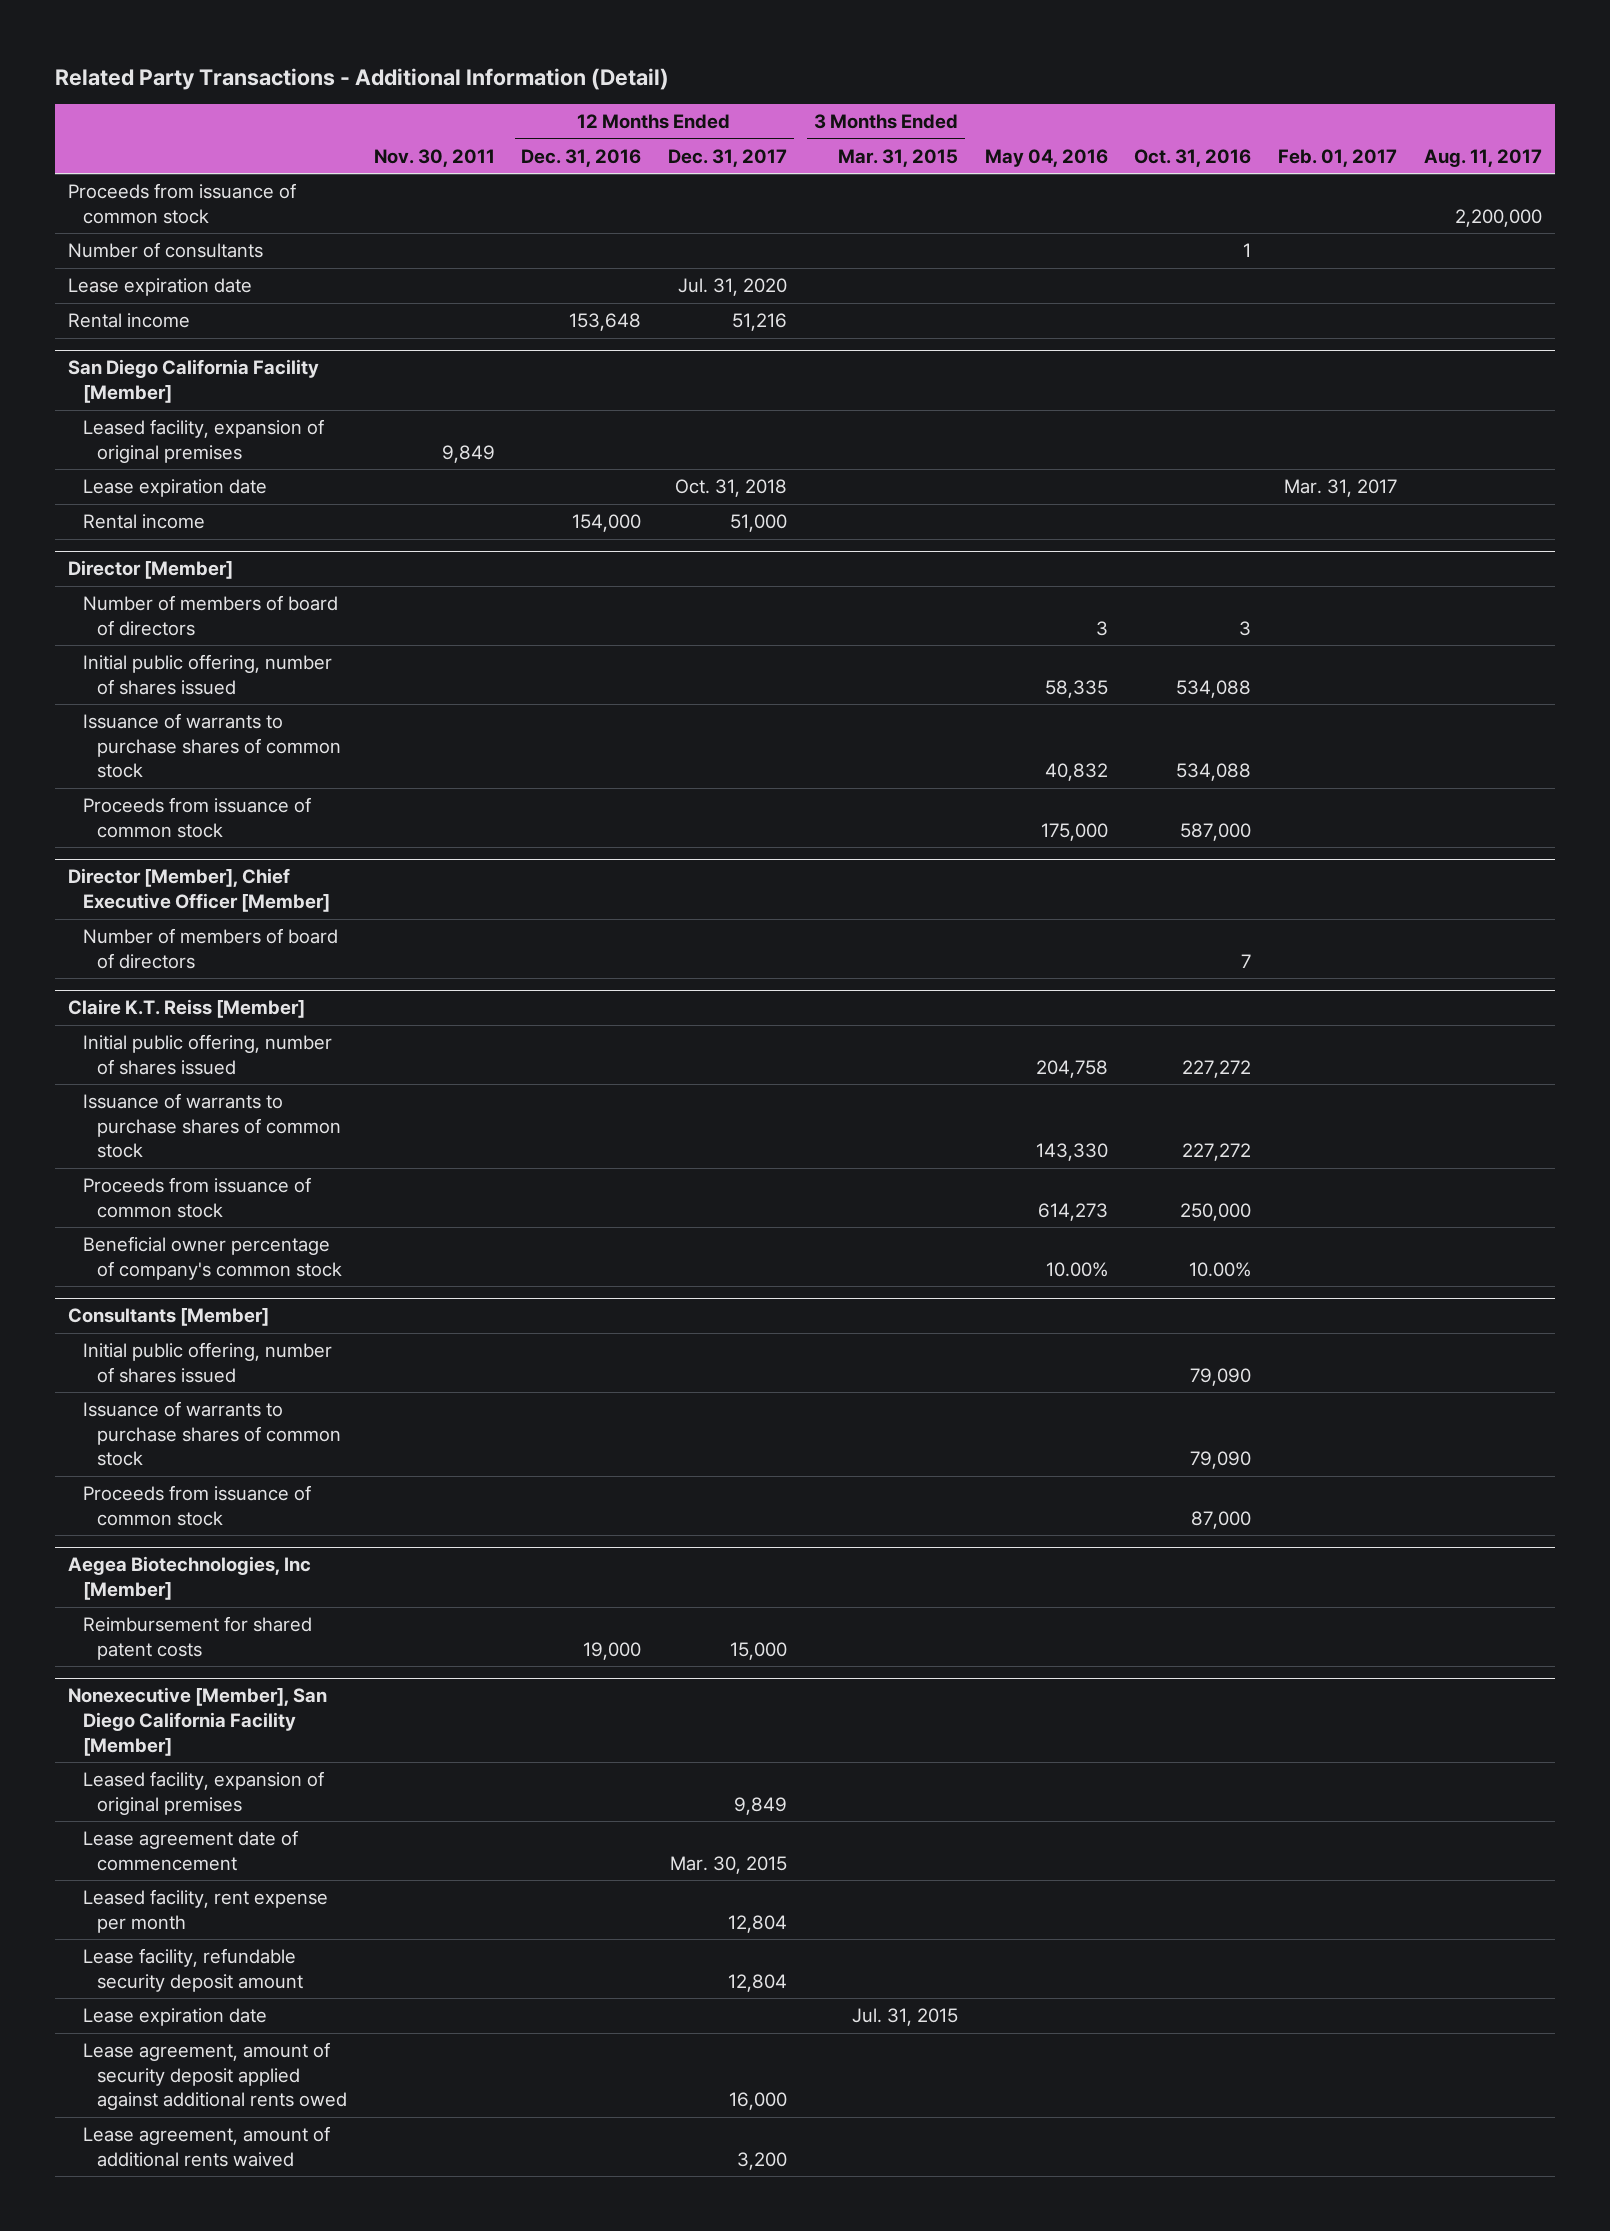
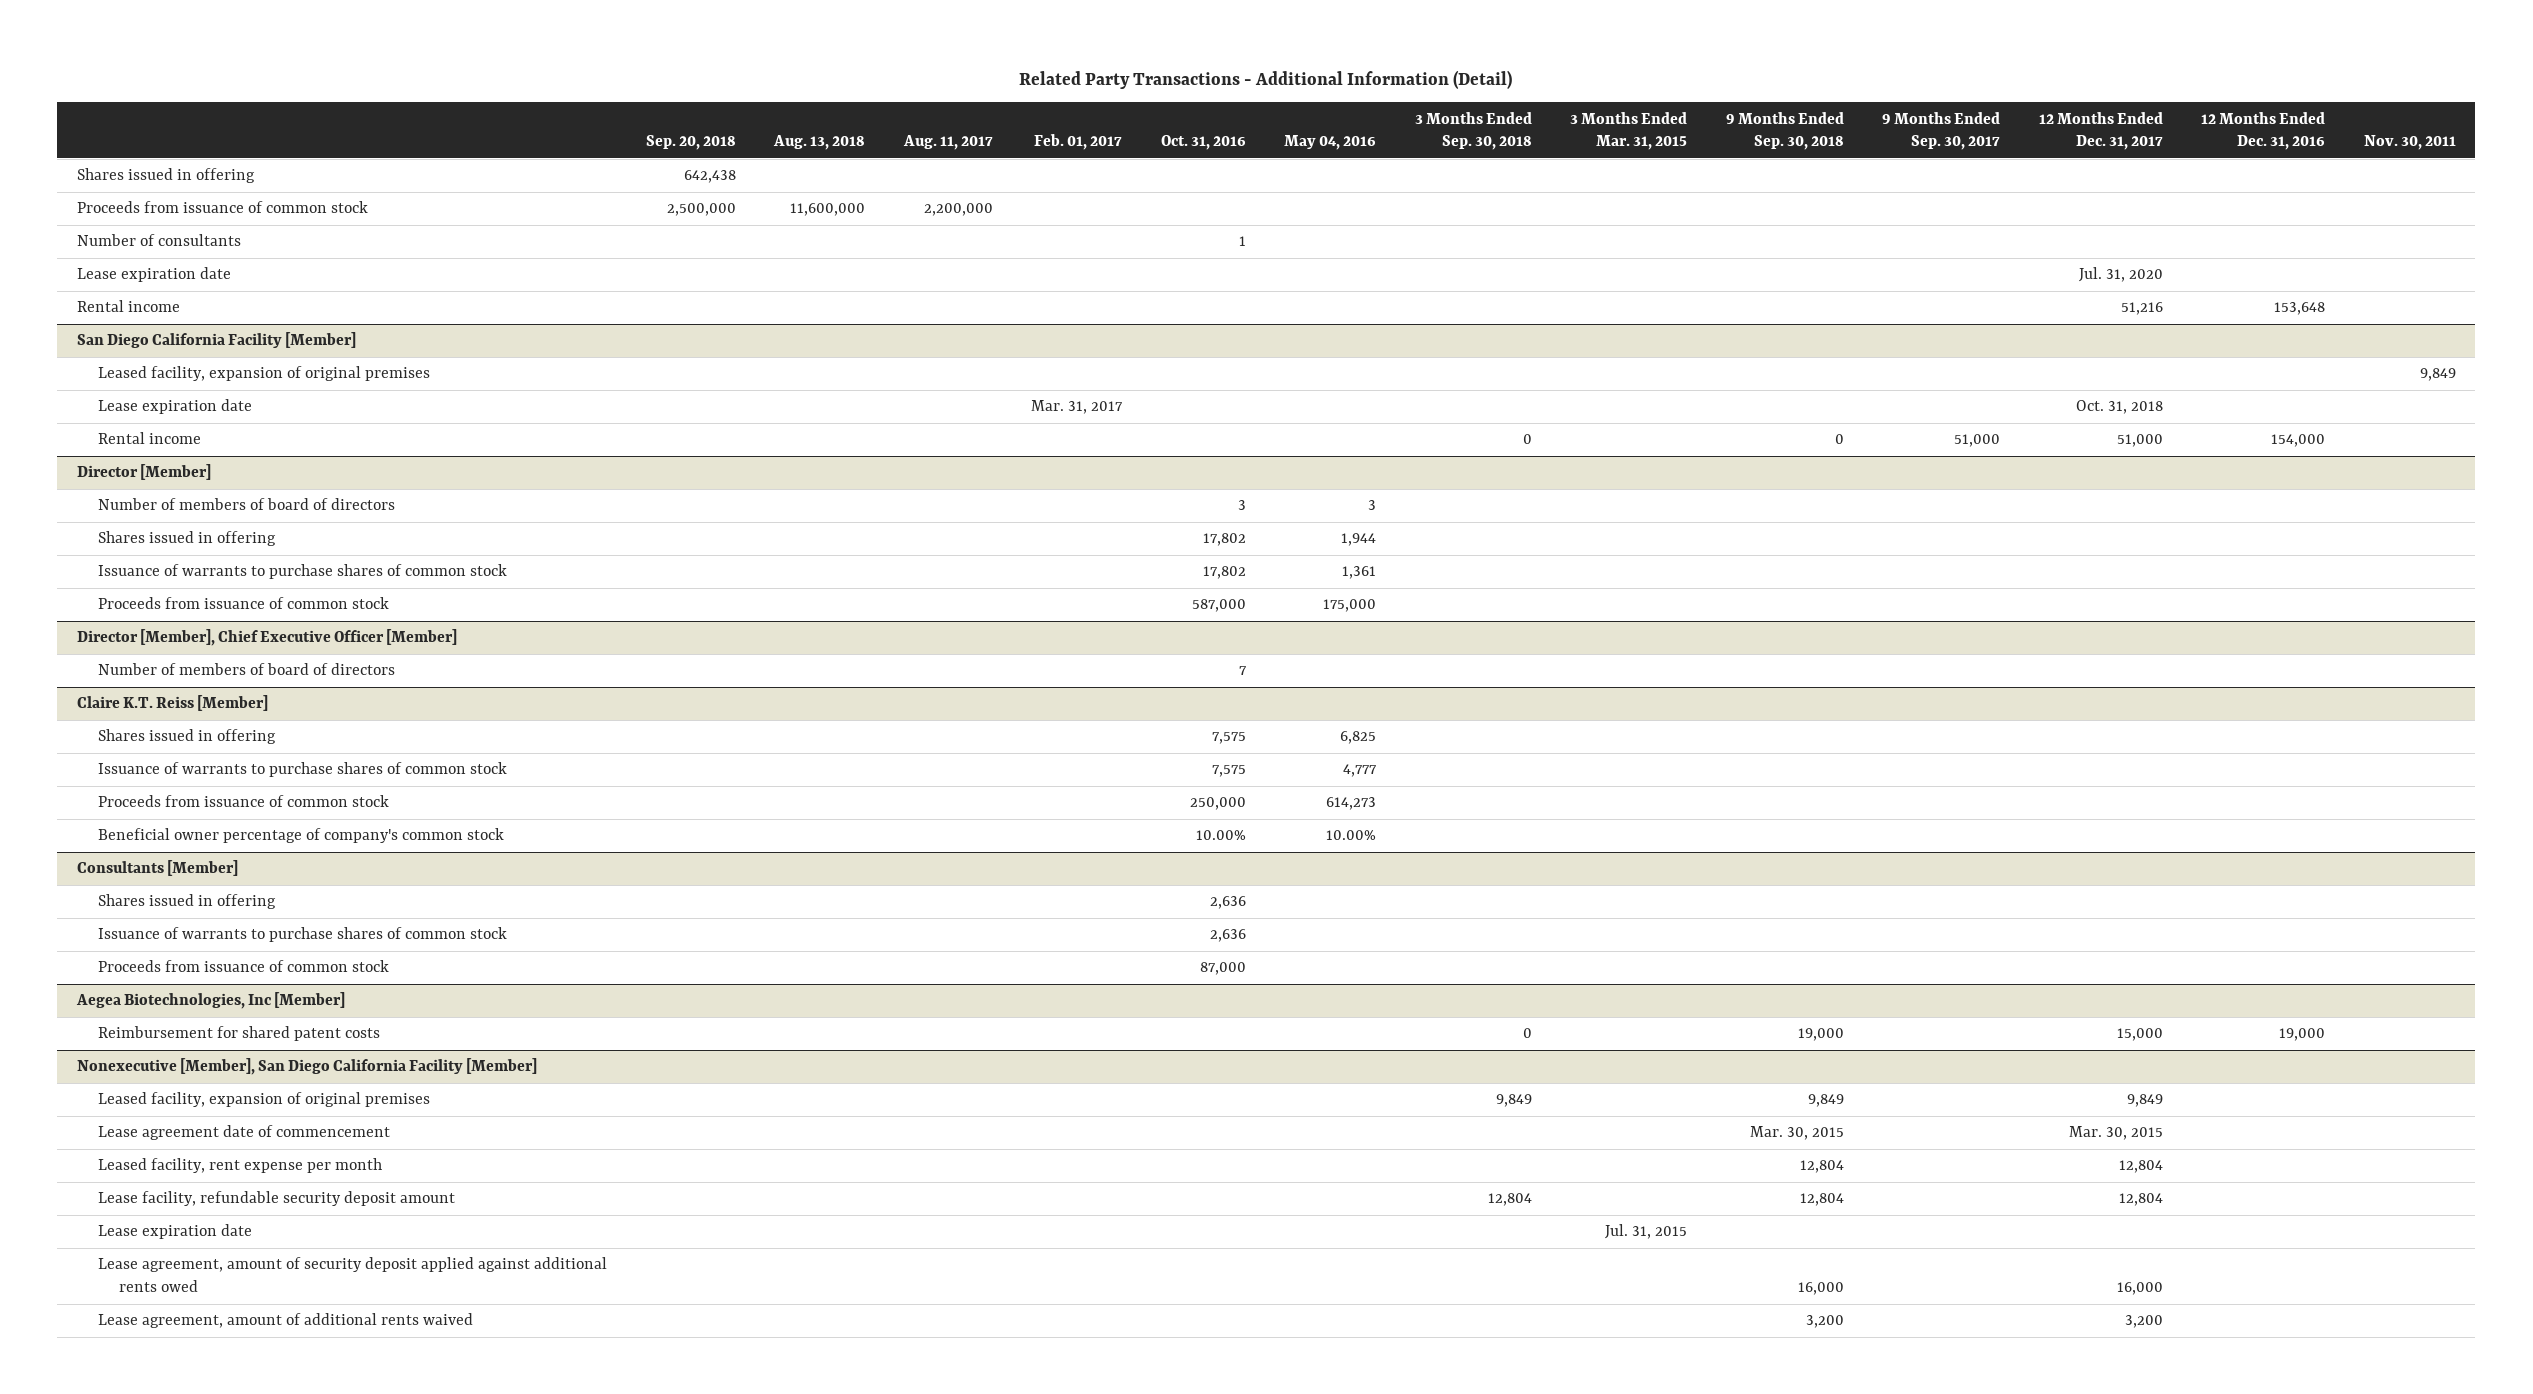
- | Nov. 30, 2011 | 12 Months Ended Dec. 31, 2016 | 12 Months Ended Dec. 31, 2017 | 3 Months Ended Mar. 31, 2015 | May 04, 2016 | Oct. 31, 2016 | Feb. 01, 2017 | Aug. 11, 2017
+ | Sep. 20, 2018 | Aug. 13, 2018 | Aug. 11, 2017 | Feb. 01, 2017 | Oct. 31, 2016 | May 04, 2016 | 3 Months Ended Sep. 30, 2018 | 3 Months Ended Mar. 31, 2015 | 9 Months Ended Sep. 30, 2018 | 9 Months Ended Sep. 30, 2017 | 12 Months Ended Dec. 31, 2017 | 12 Months Ended Dec. 31, 2016 | Nov. 30, 2011
+ Shares issued in offering | 642,438 | | | | | | | | | | | |
@ Director [Member]
- Initial public offering, number of shares issued | | | | | 58,335 | 534,088 | |
- Issuance of warrants to purchase shares of common stock | | | | | 40,832 | 534,088 | |
+ Shares issued in offering | | | | | 17,802 | 1,944 | | | | | | |
+ Issuance of warrants to purchase shares of common stock | | | | | 17,802 | 1,361 | | | | | | |
@ Claire K.T. Reiss [Member]
- Initial public offering, number of shares issued | | | | | 204,758 | 227,272 | |
- Issuance of warrants to purchase shares of common stock | | | | | 143,330 | 227,272 | |
+ Shares issued in offering | | | | | 7,575 | 6,825 | | | | | | |
+ Issuance of warrants to purchase shares of common stock | | | | | 7,575 | 4,777 | | | | | | |
@ Consultants [Member]
- Initial public offering, number of shares issued | | | | | | 79,090 | |
- Issuance of warrants to purchase shares of common stock | | | | | | 79,090 | |
+ Shares issued in offering | | | | | 2,636 | | | | | | | |
+ Issuance of warrants to purchase shares of common stock | | | | | 2,636 | | | | | | | |

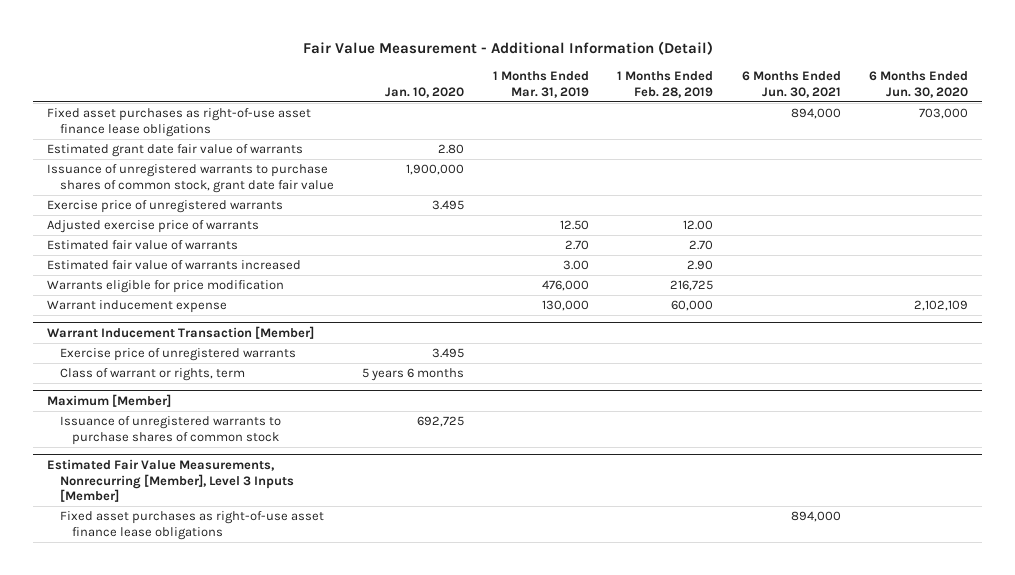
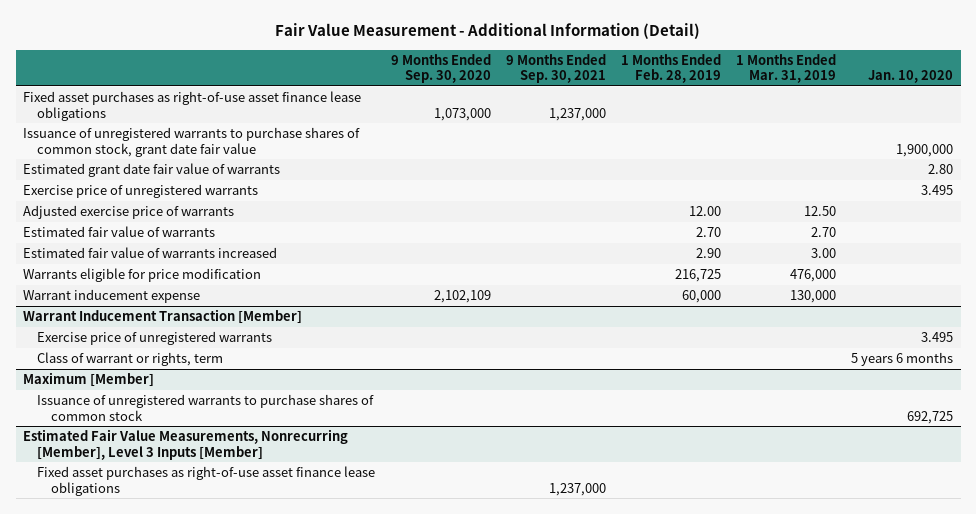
- | Jan. 10, 2020 | 1 Months Ended Mar. 31, 2019 | 1 Months Ended Feb. 28, 2019 | 6 Months Ended Jun. 30, 2021 | 6 Months Ended Jun. 30, 2020
+ | 9 Months Ended Sep. 30, 2020 | 9 Months Ended Sep. 30, 2021 | 1 Months Ended Feb. 28, 2019 | 1 Months Ended Mar. 31, 2019 | Jan. 10, 2020
moved down: Estimated grant date fair value of warrants | | | | | 2.80

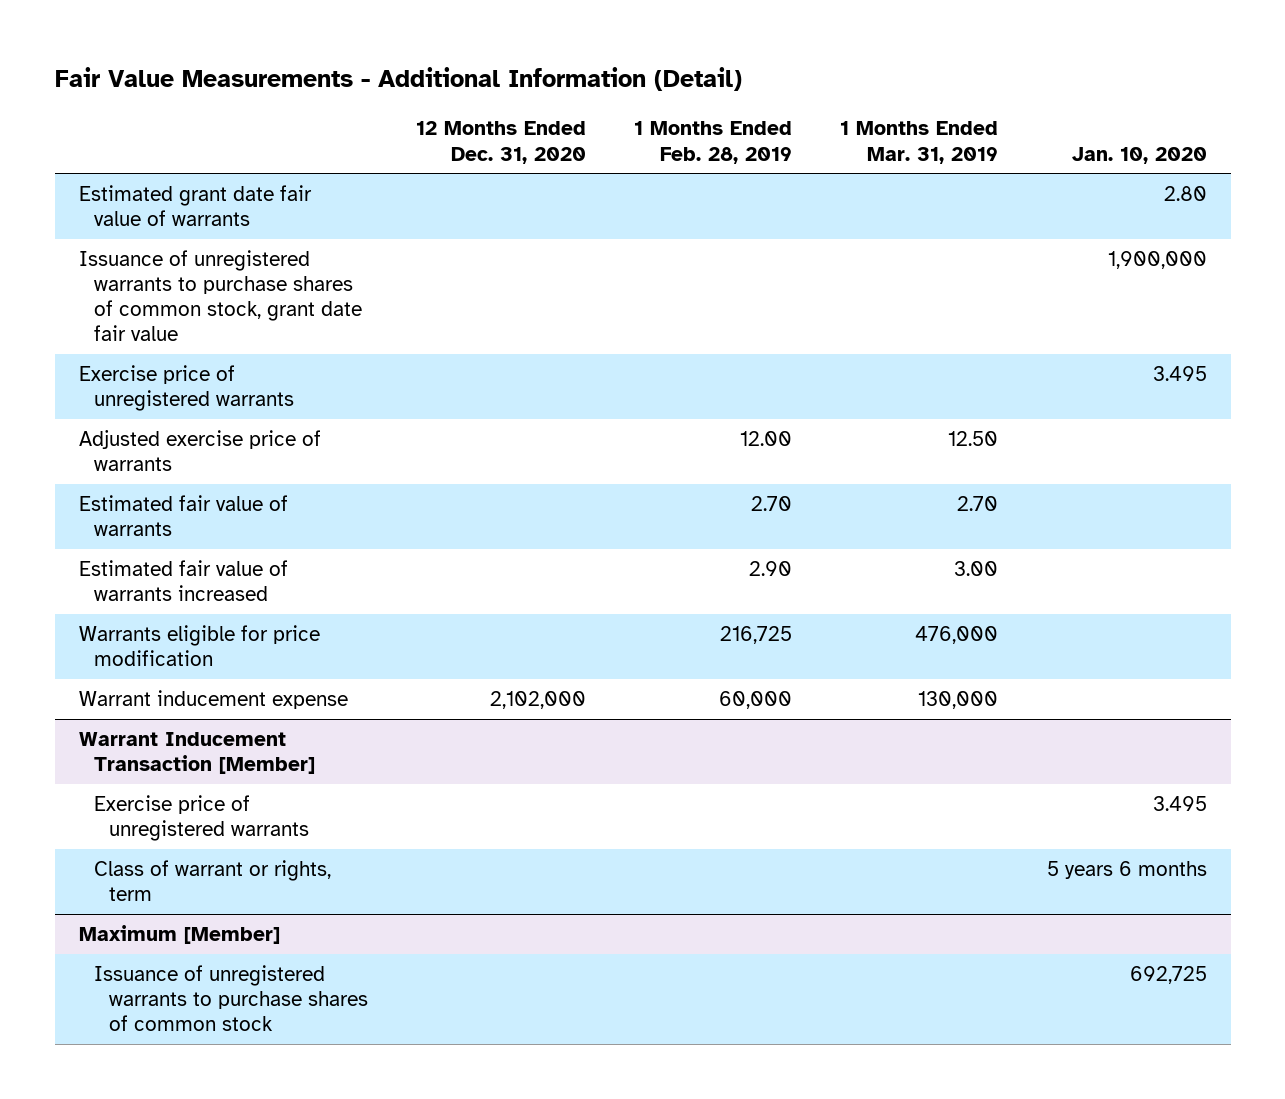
- Fair Value Measurement - Additional Information (Detail)
+ Fair Value Measurements - Additional Information (Detail)
- | 9 Months Ended Sep. 30, 2020 | 9 Months Ended Sep. 30, 2021 | 1 Months Ended Feb. 28, 2019 | 1 Months Ended Mar. 31, 2019 | Jan. 10, 2020
+ | 12 Months Ended Dec. 31, 2020 | 1 Months Ended Feb. 28, 2019 | 1 Months Ended Mar. 31, 2019 | Jan. 10, 2020
- Fixed asset purchases as right-of-use asset finance lease obligations | 1,073,000 | 1,237,000 | | |
moved down: Issuance of unregistered warrants to purchase shares of common stock, grant date fair value | | | | 1,900,000
- Estimated Fair Value Measurements, Nonrecurring [Member], Level 3 Inputs [Member]
- Fixed asset purchases as right-of-use asset finance lease obligations | | 1,237,000 | | |

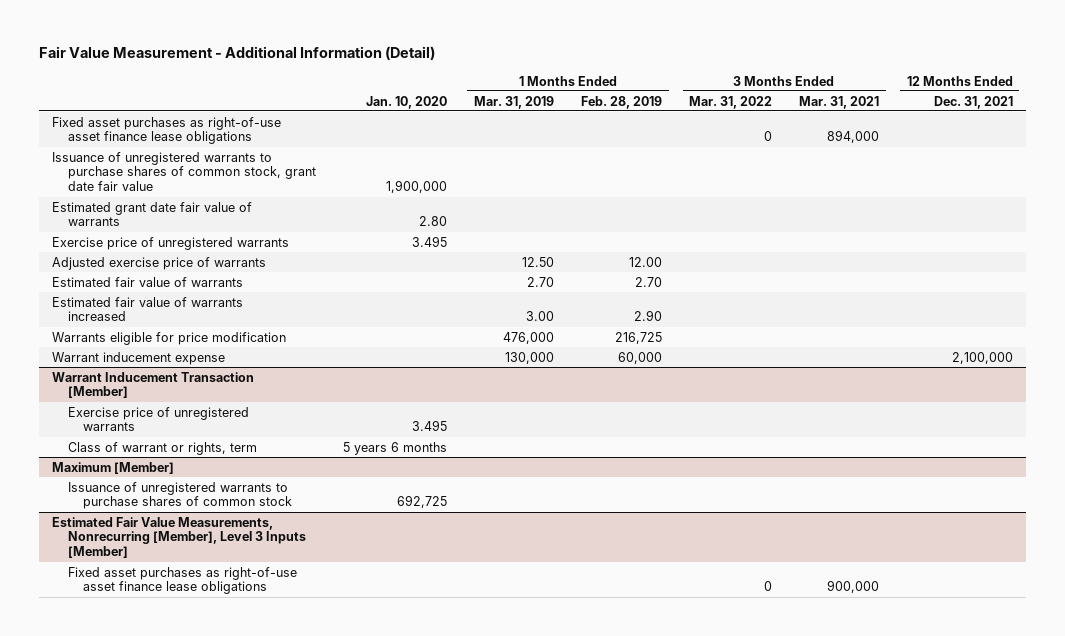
- Fair Value Measurements - Additional Information (Detail)
+ Fair Value Measurement - Additional Information (Detail)
- | 12 Months Ended Dec. 31, 2020 | 1 Months Ended Feb. 28, 2019 | 1 Months Ended Mar. 31, 2019 | Jan. 10, 2020
+ | Jan. 10, 2020 | 1 Months Ended Mar. 31, 2019 | 1 Months Ended Feb. 28, 2019 | 3 Months Ended Mar. 31, 2022 | 3 Months Ended Mar. 31, 2021 | 12 Months Ended Dec. 31, 2021
+ Fixed asset purchases as right-of-use asset finance lease obligations | | | | 0 | 894,000 |
moved down: Estimated grant date fair value of warrants | 2.80 | | | | |
+ Estimated Fair Value Measurements, Nonrecurring [Member], Level 3 Inputs [Member]
+ Fixed asset purchases as right-of-use asset finance lease obligations | | | | 0 | 900,000 |

